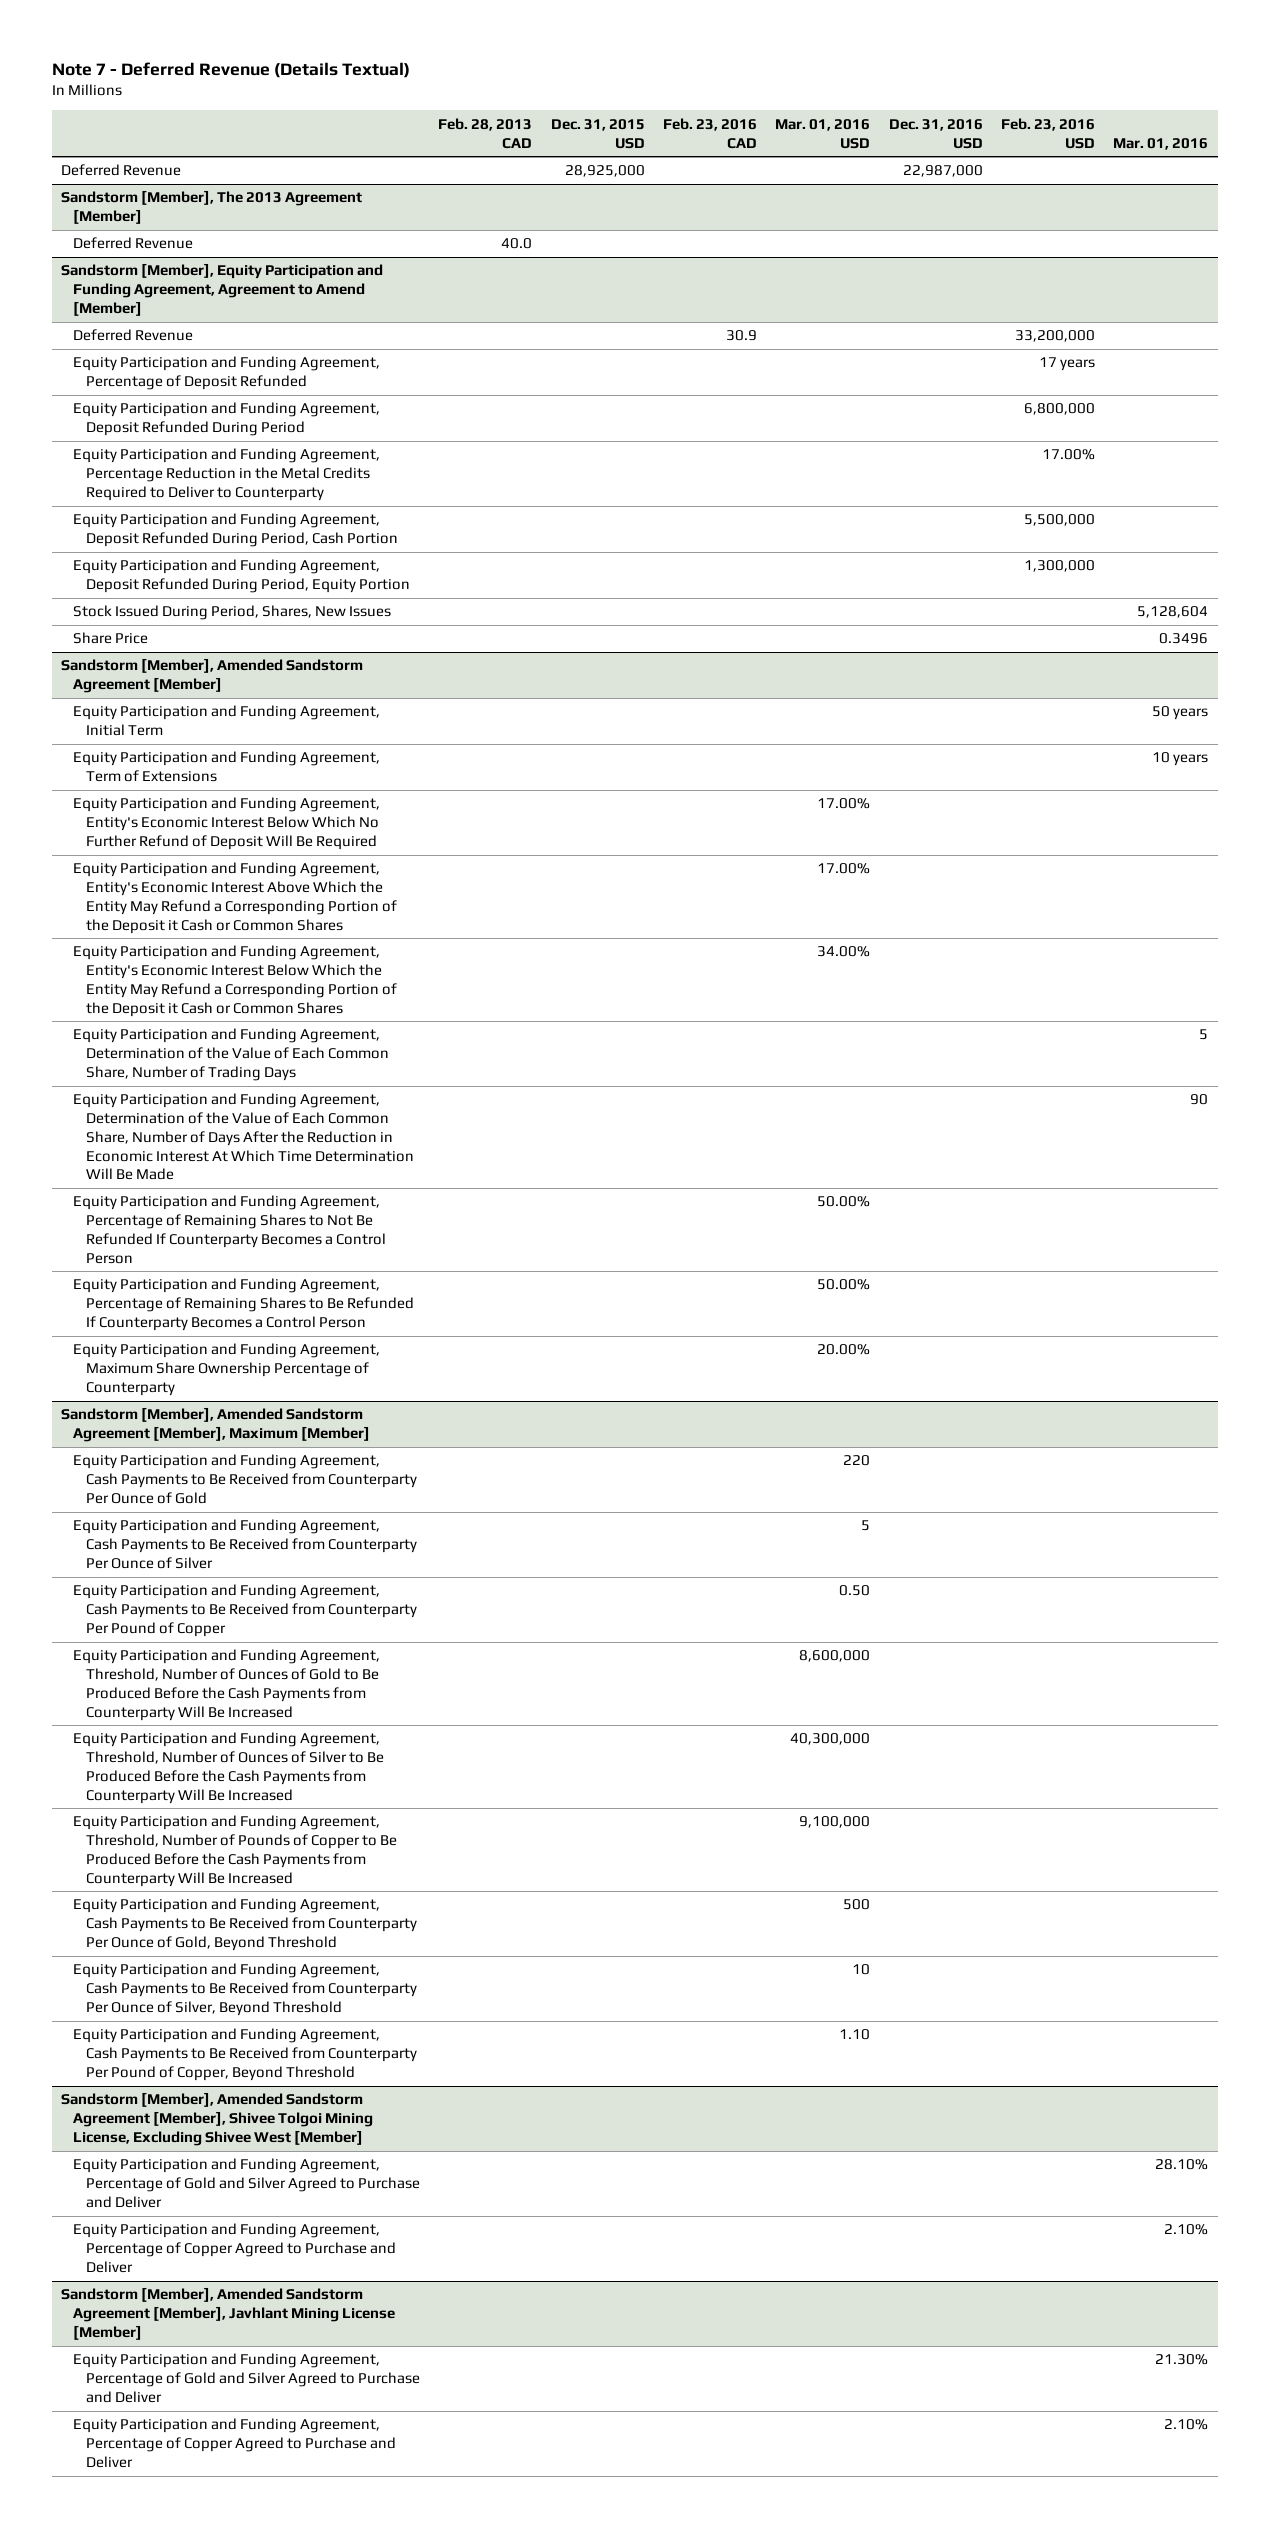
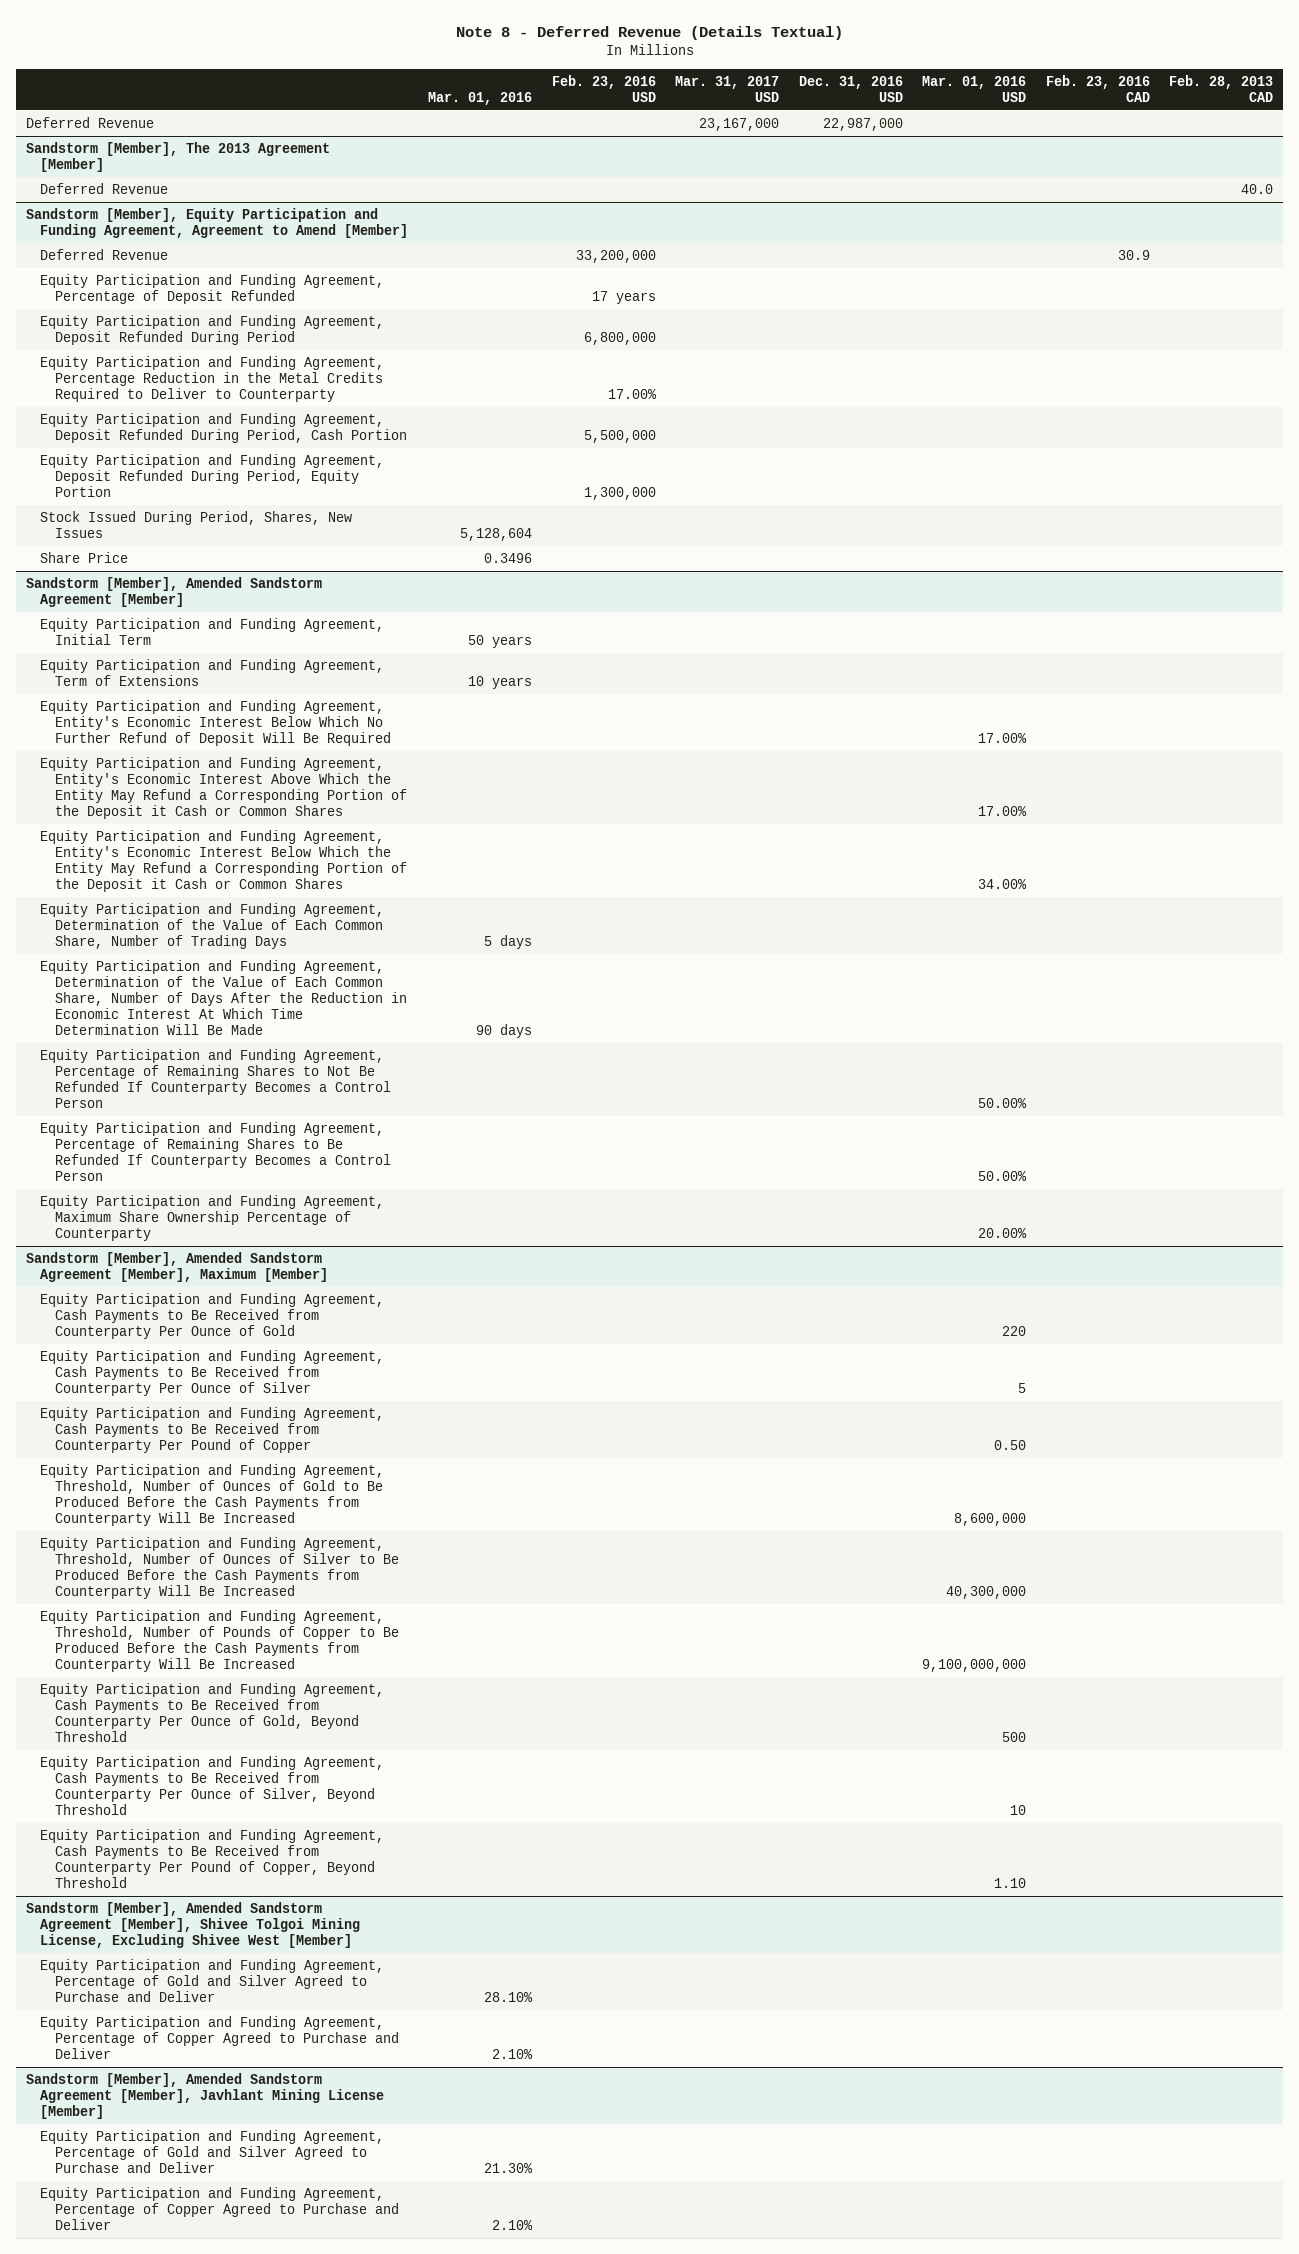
- Note 7 - Deferred Revenue (Details Textual)
+ Note 8 - Deferred Revenue (Details Textual)
- | Feb. 28, 2013 CAD | Dec. 31, 2015 USD | Feb. 23, 2016 CAD | Mar. 01, 2016 USD | Dec. 31, 2016 USD | Feb. 23, 2016 USD | Mar. 01, 2016
+ | Mar. 01, 2016 | Feb. 23, 2016 USD | Mar. 31, 2017 USD | Dec. 31, 2016 USD | Mar. 01, 2016 USD | Feb. 23, 2016 CAD | Feb. 28, 2013 CAD
@ Sandstorm [Member], Amended Sandstorm Agreement [Member]
- Equity Participation and Funding Agreement, Determination of the Value of Each Common Share, Number of Trading Days | | | | | | | 5
- Equity Participation and Funding Agreement, Determination of the Value of Each Common Share, Number of Days After the Reduction in Economic Interest At Which Time Determination Will Be Made | | | | | | | 90
+ Equity Participation and Funding Agreement, Determination of the Value of Each Common Share, Number of Trading Days | 5 days | | | | | |
+ Equity Participation and Funding Agreement, Determination of the Value of Each Common Share, Number of Days After the Reduction in Economic Interest At Which Time Determination Will Be Made | 90 days | | | | | |
@ Sandstorm [Member], Amended Sandstorm Agreement [Member], Maximum [Member]
- Equity Participation and Funding Agreement, Threshold, Number of Pounds of Copper to Be Produced Before the Cash Payments from Counterparty Will Be Increased | | | | 9,100,000 | | |
+ Equity Participation and Funding Agreement, Threshold, Number of Pounds of Copper to Be Produced Before the Cash Payments from Counterparty Will Be Increased | | | | | 9,100,000,000 | |

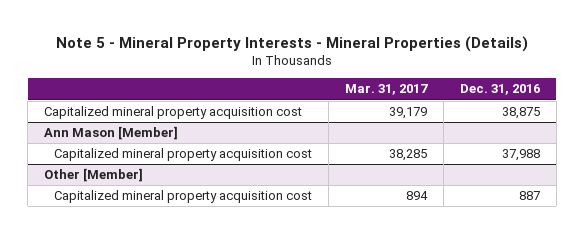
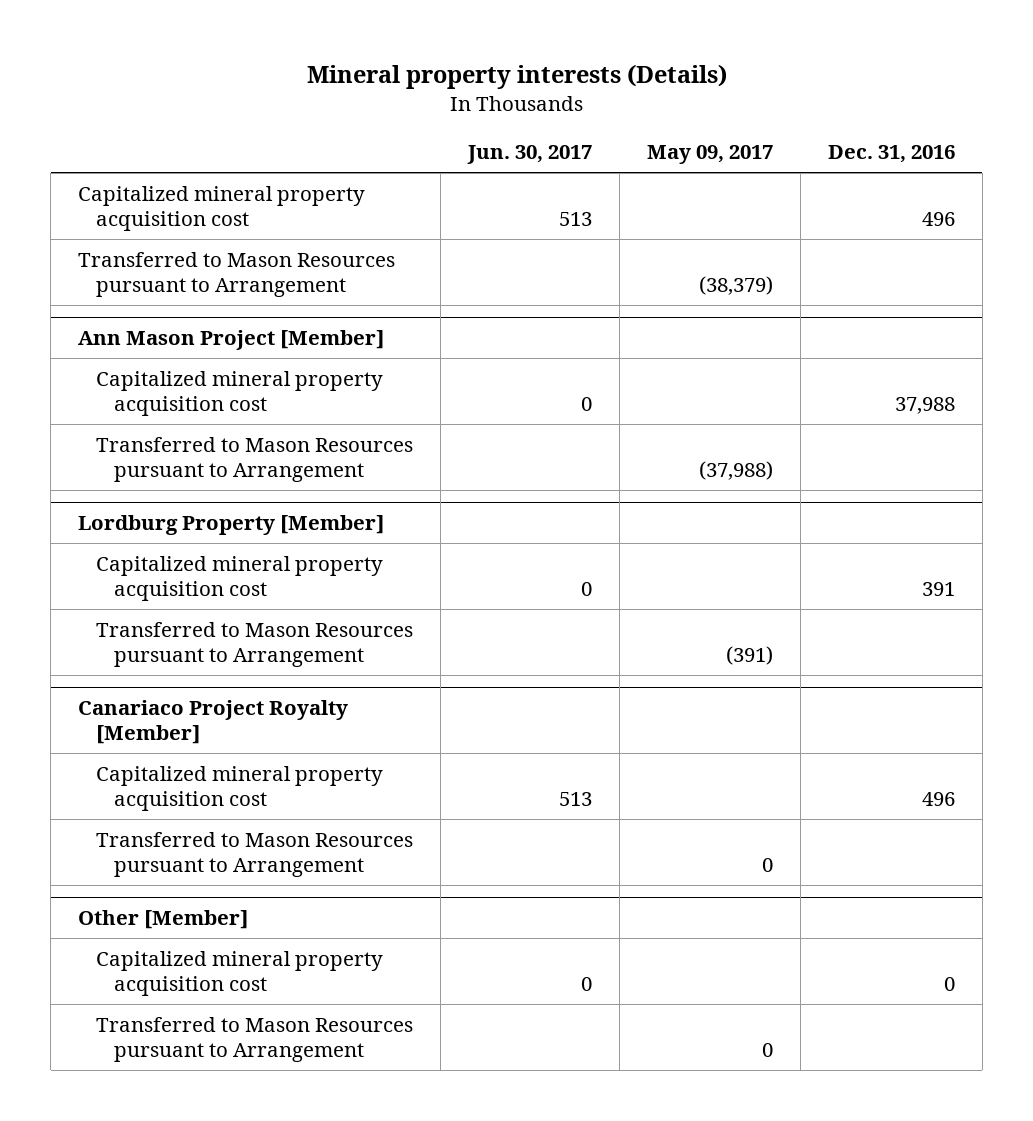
- Note 5 - Mineral Property Interests - Mineral Properties (Details)
+ Mineral property interests (Details)
- | Mar. 31, 2017 | Dec. 31, 2016
+ | Jun. 30, 2017 | May 09, 2017 | Dec. 31, 2016
- Capitalized mineral property acquisition cost | 39,179 | 38,875
- Ann Mason [Member]
+ Capitalized mineral property acquisition cost | 513 | | 496
+ Transferred to Mason Resources pursuant to Arrangement | | (38,379) |
+ Ann Mason Project [Member]
+ Transferred to Mason Resources pursuant to Arrangement | | (37,988) |
+ Lordburg Property [Member]
+ Capitalized mineral property acquisition cost | 0 | | 391
+ Transferred to Mason Resources pursuant to Arrangement | | (391) |
+ Canariaco Project Royalty [Member]
+ Capitalized mineral property acquisition cost | 513 | | 496
+ Transferred to Mason Resources pursuant to Arrangement | | 0 |
@ Other [Member]
- Capitalized mineral property acquisition cost | 894 | 887
+ Capitalized mineral property acquisition cost | 0 | | 0
+ Transferred to Mason Resources pursuant to Arrangement | | 0 |

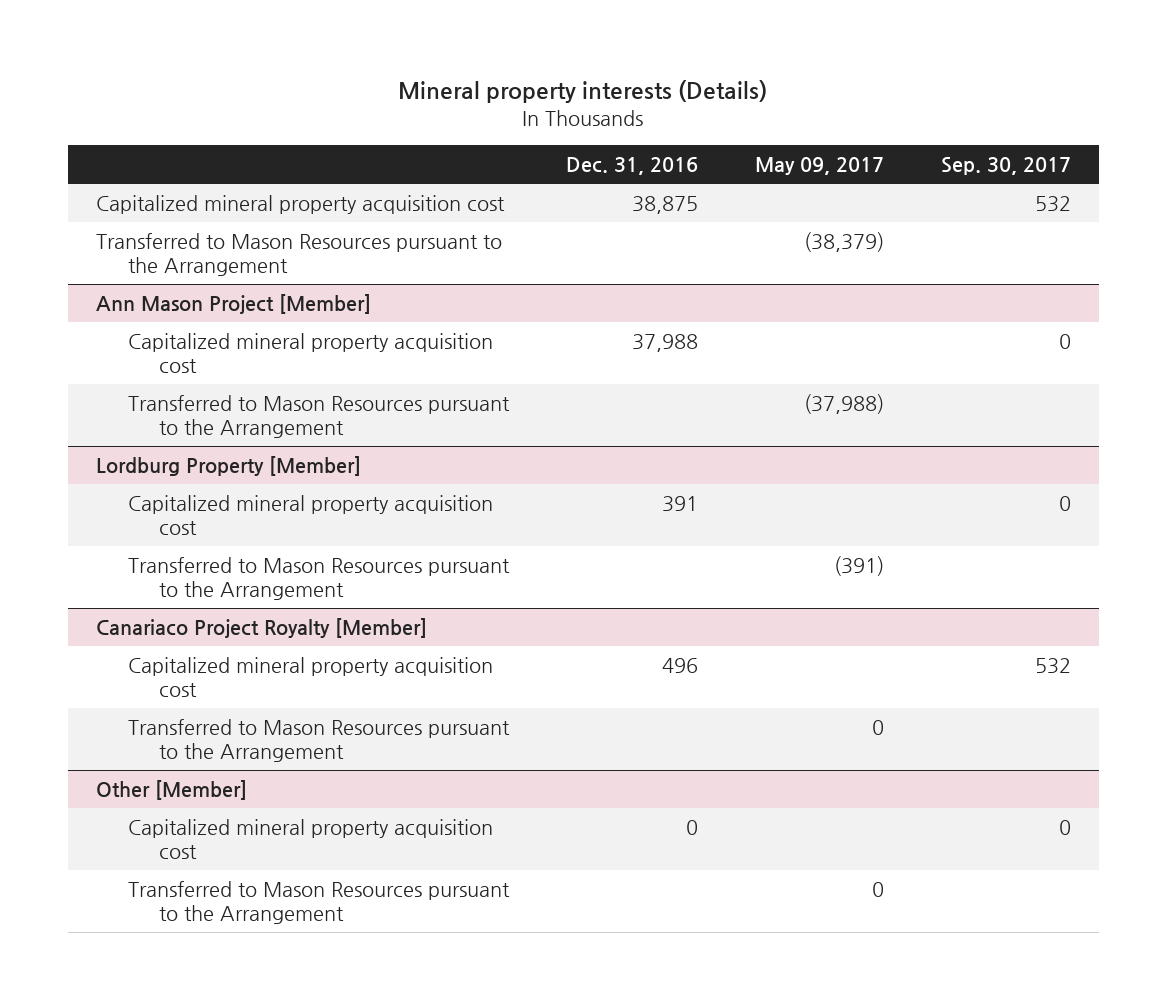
- | Jun. 30, 2017 | May 09, 2017 | Dec. 31, 2016
+ | Dec. 31, 2016 | May 09, 2017 | Sep. 30, 2017
- Capitalized mineral property acquisition cost | 513 | | 496
- Transferred to Mason Resources pursuant to Arrangement | | (38,379) |
+ Capitalized mineral property acquisition cost | 38,875 | | 532
+ Transferred to Mason Resources pursuant to the Arrangement | | (38,379) |
@ Ann Mason Project [Member]
- Transferred to Mason Resources pursuant to Arrangement | | (37,988) |
+ Transferred to Mason Resources pursuant to the Arrangement | | (37,988) |
@ Lordburg Property [Member]
- Transferred to Mason Resources pursuant to Arrangement | | (391) |
+ Transferred to Mason Resources pursuant to the Arrangement | | (391) |
@ Canariaco Project Royalty [Member]
- Transferred to Mason Resources pursuant to Arrangement | | 0 |
+ Transferred to Mason Resources pursuant to the Arrangement | | 0 |
@ Other [Member]
- Transferred to Mason Resources pursuant to Arrangement | | 0 |
+ Transferred to Mason Resources pursuant to the Arrangement | | 0 |

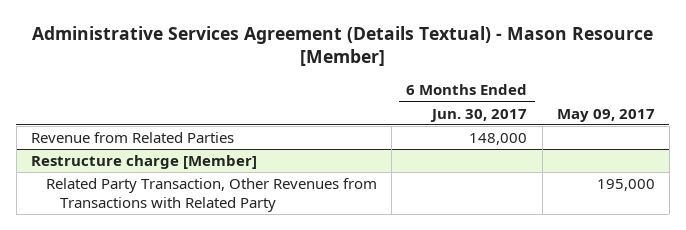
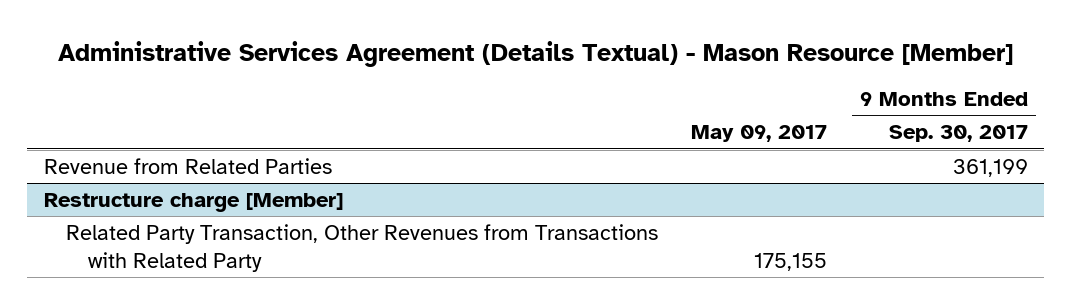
- | 6 Months Ended Jun. 30, 2017 | May 09, 2017
+ | May 09, 2017 | 9 Months Ended Sep. 30, 2017
@ Restructure charge [Member]
- Related Party Transaction, Other Revenues from Transactions with Related Party | | 195,000
+ Related Party Transaction, Other Revenues from Transactions with Related Party | 175,155 |

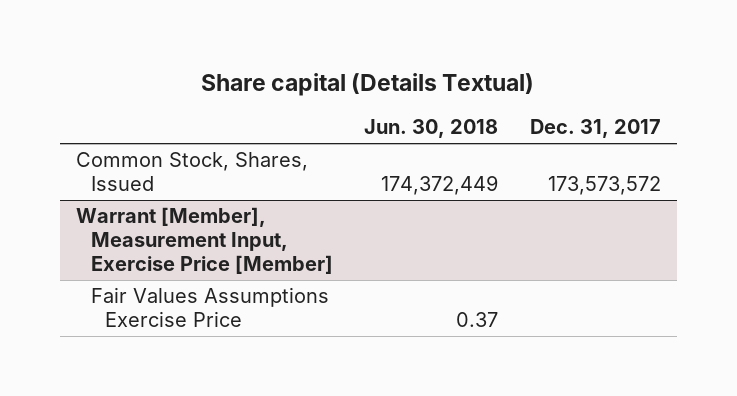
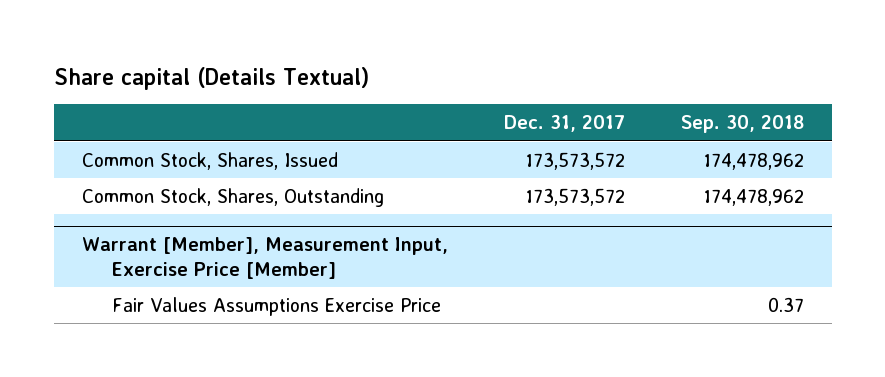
- | Jun. 30, 2018 | Dec. 31, 2017
+ | Dec. 31, 2017 | Sep. 30, 2018
+ Common Stock, Shares, Outstanding | 173,573,572 | 174,478,962

